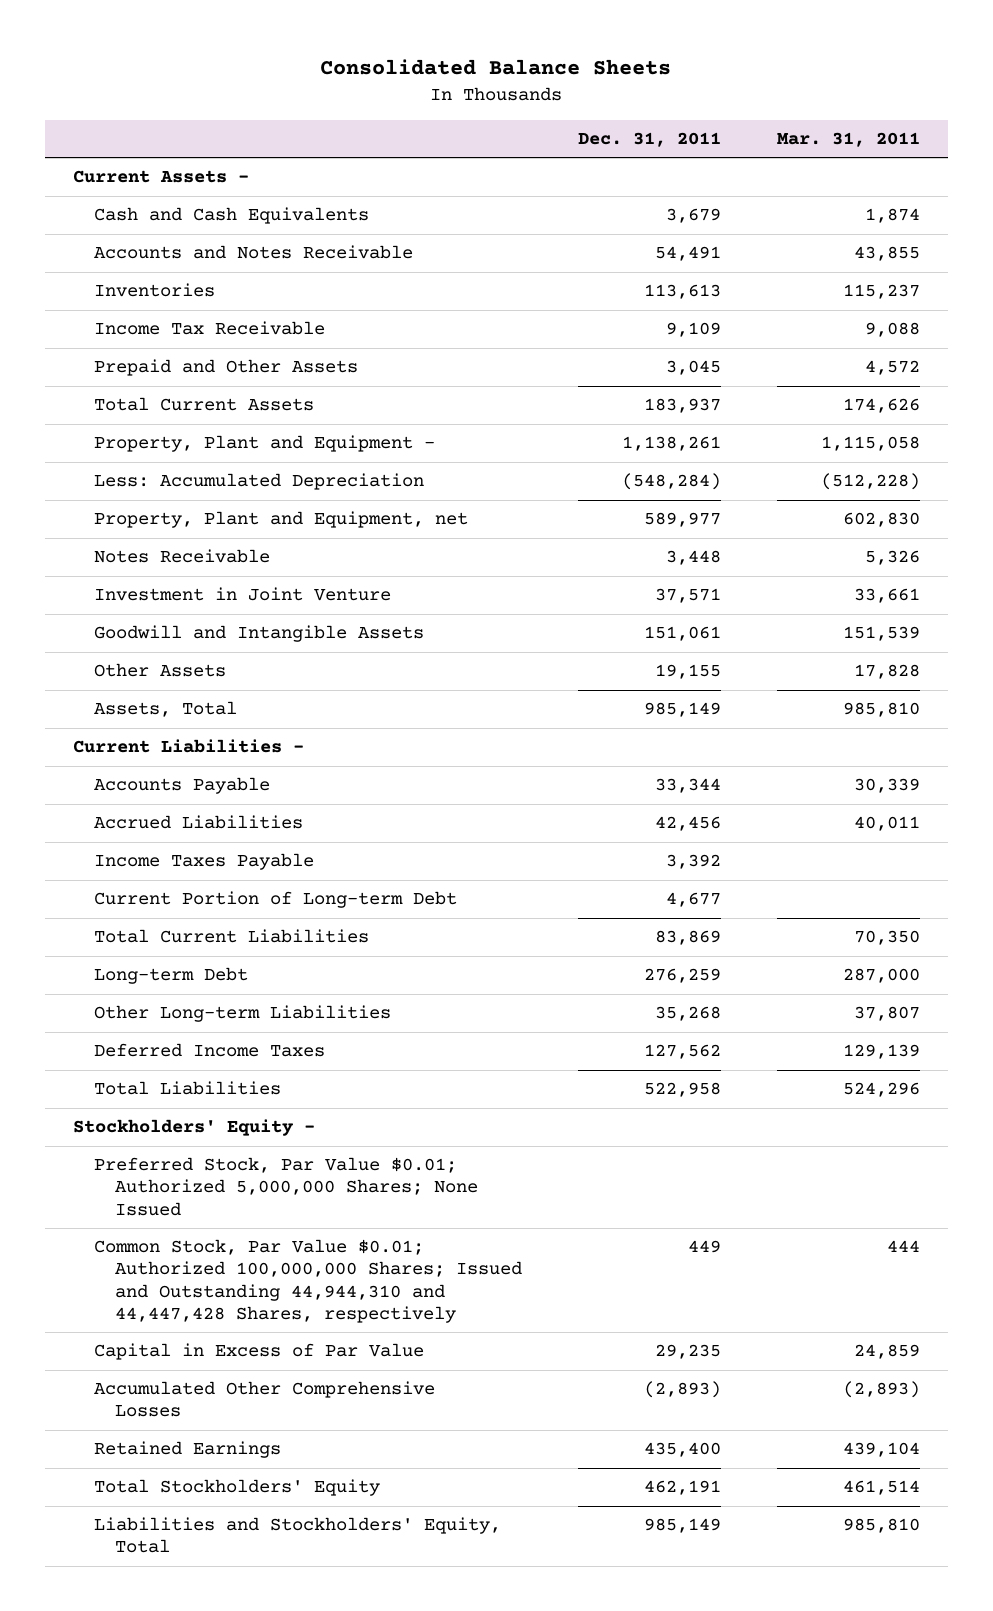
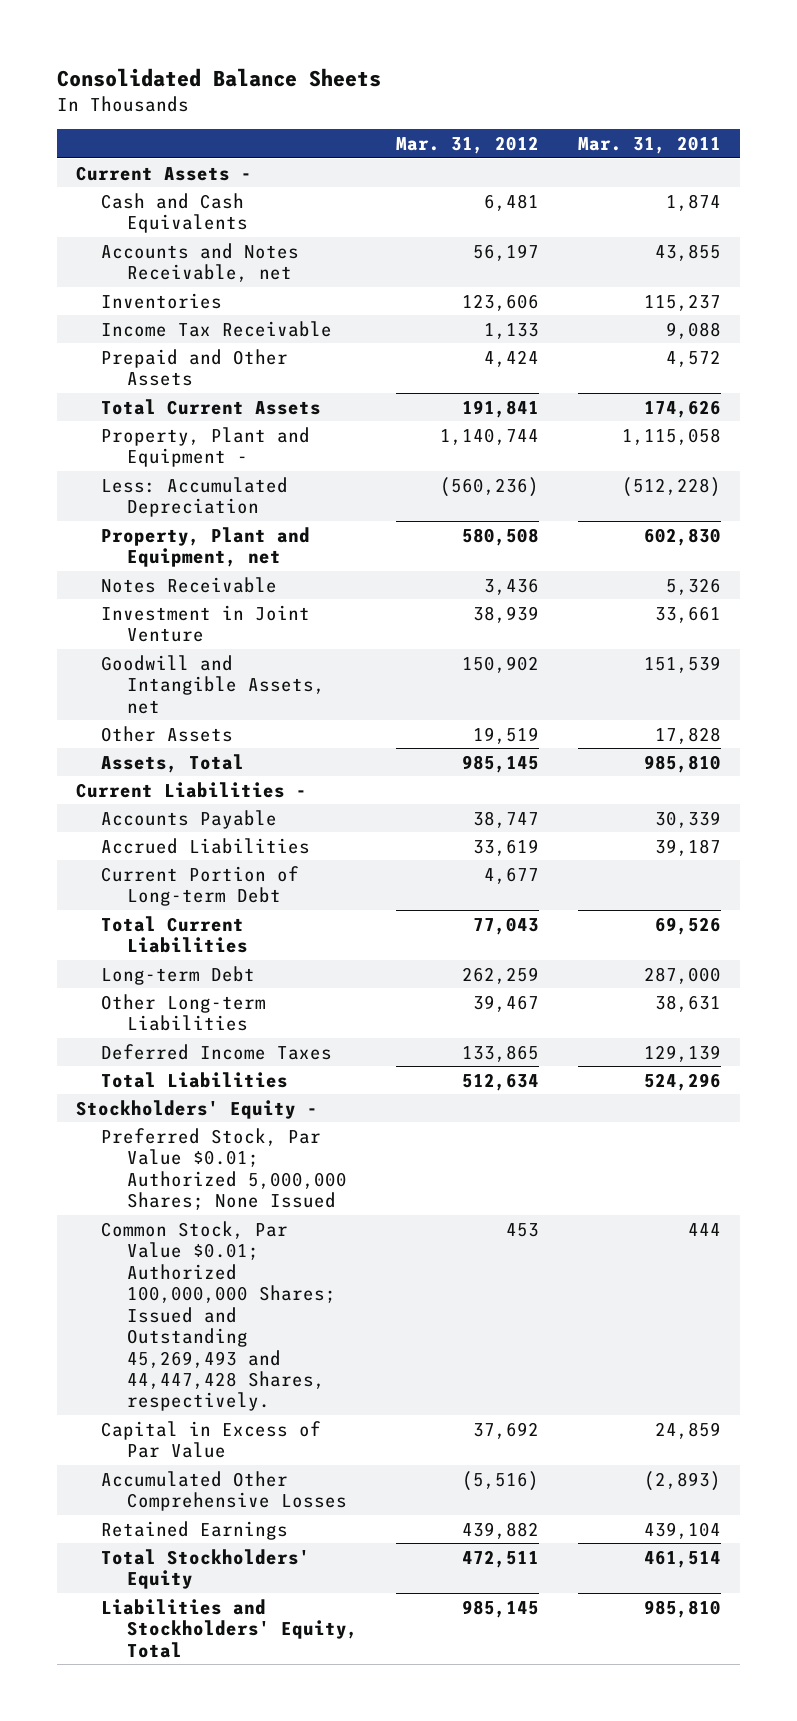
- | Dec. 31, 2011 | Mar. 31, 2011
+ | Mar. 31, 2012 | Mar. 31, 2011
- Accounts and Notes Receivable | 54,491 | 43,855
+ Accounts and Notes Receivable, net | 56,197 | 43,855
- Goodwill and Intangible Assets | 151,061 | 151,539
+ Goodwill and Intangible Assets, net | 150,902 | 151,539
- Accrued Liabilities | 42,456 | 40,011
- Income Taxes Payable | 3,392 |
+ Accrued Liabilities | 33,619 | 39,187
- Total Current Liabilities | 83,869 | 70,350
+ Total Current Liabilities | 77,043 | 69,526
- Other Long-term Liabilities | 35,268 | 37,807
+ Other Long-term Liabilities | 39,467 | 38,631
- Common Stock, Par Value $0.01; Authorized 100,000,000 Shares; Issued and Outstanding 44,944,310 and 44,447,428 Shares, respectively | 449 | 444
+ Common Stock, Par Value $0.01; Authorized 100,000,000 Shares; Issued and Outstanding 45,269,493 and 44,447,428 Shares, respectively. | 453 | 444

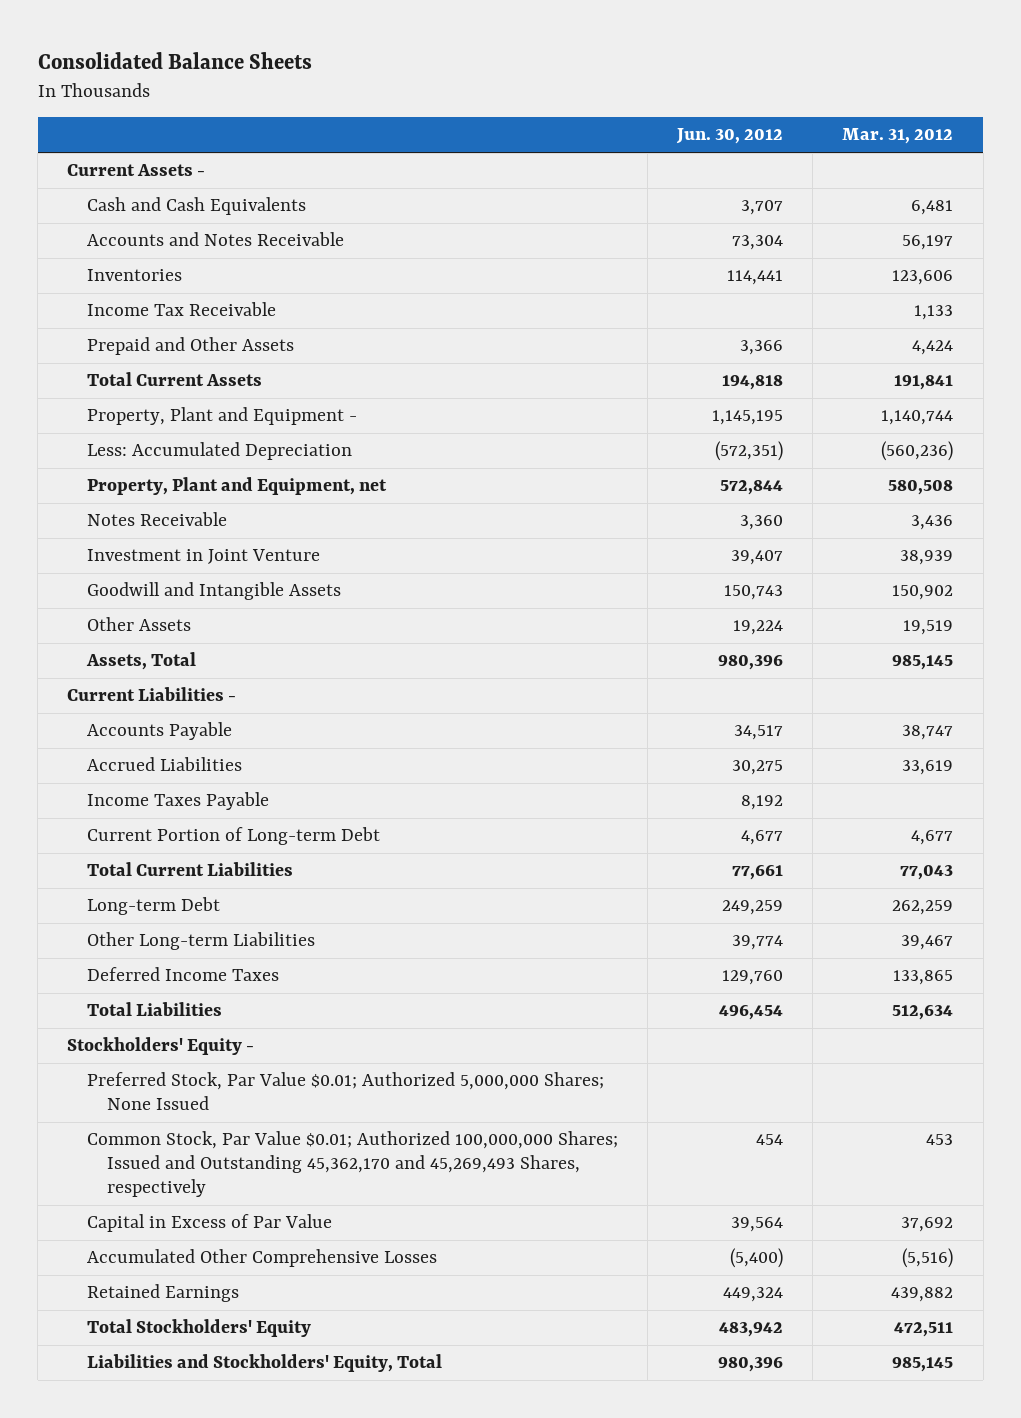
- | Mar. 31, 2012 | Mar. 31, 2011
+ | Jun. 30, 2012 | Mar. 31, 2012
- Accounts and Notes Receivable, net | 56,197 | 43,855
+ Accounts and Notes Receivable | 73,304 | 56,197
- Goodwill and Intangible Assets, net | 150,902 | 151,539
+ Goodwill and Intangible Assets | 150,743 | 150,902
+ Income Taxes Payable | 8,192 |
- Common Stock, Par Value $0.01; Authorized 100,000,000 Shares; Issued and Outstanding 45,269,493 and 44,447,428 Shares, respectively. | 453 | 444
+ Common Stock, Par Value $0.01; Authorized 100,000,000 Shares; Issued and Outstanding 45,362,170 and 45,269,493 Shares, respectively | 454 | 453

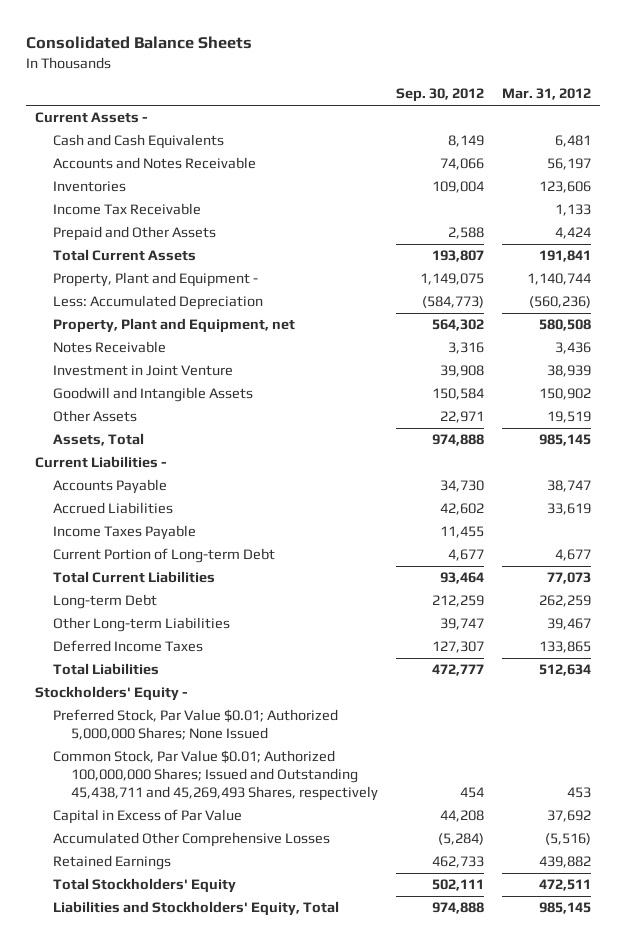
- | Jun. 30, 2012 | Mar. 31, 2012
+ | Sep. 30, 2012 | Mar. 31, 2012
- Total Current Liabilities | 77,661 | 77,043
+ Total Current Liabilities | 93,464 | 77,073
- Common Stock, Par Value $0.01; Authorized 100,000,000 Shares; Issued and Outstanding 45,362,170 and 45,269,493 Shares, respectively | 454 | 453
+ Common Stock, Par Value $0.01; Authorized 100,000,000 Shares; Issued and Outstanding 45,438,711 and 45,269,493 Shares, respectively | 454 | 453

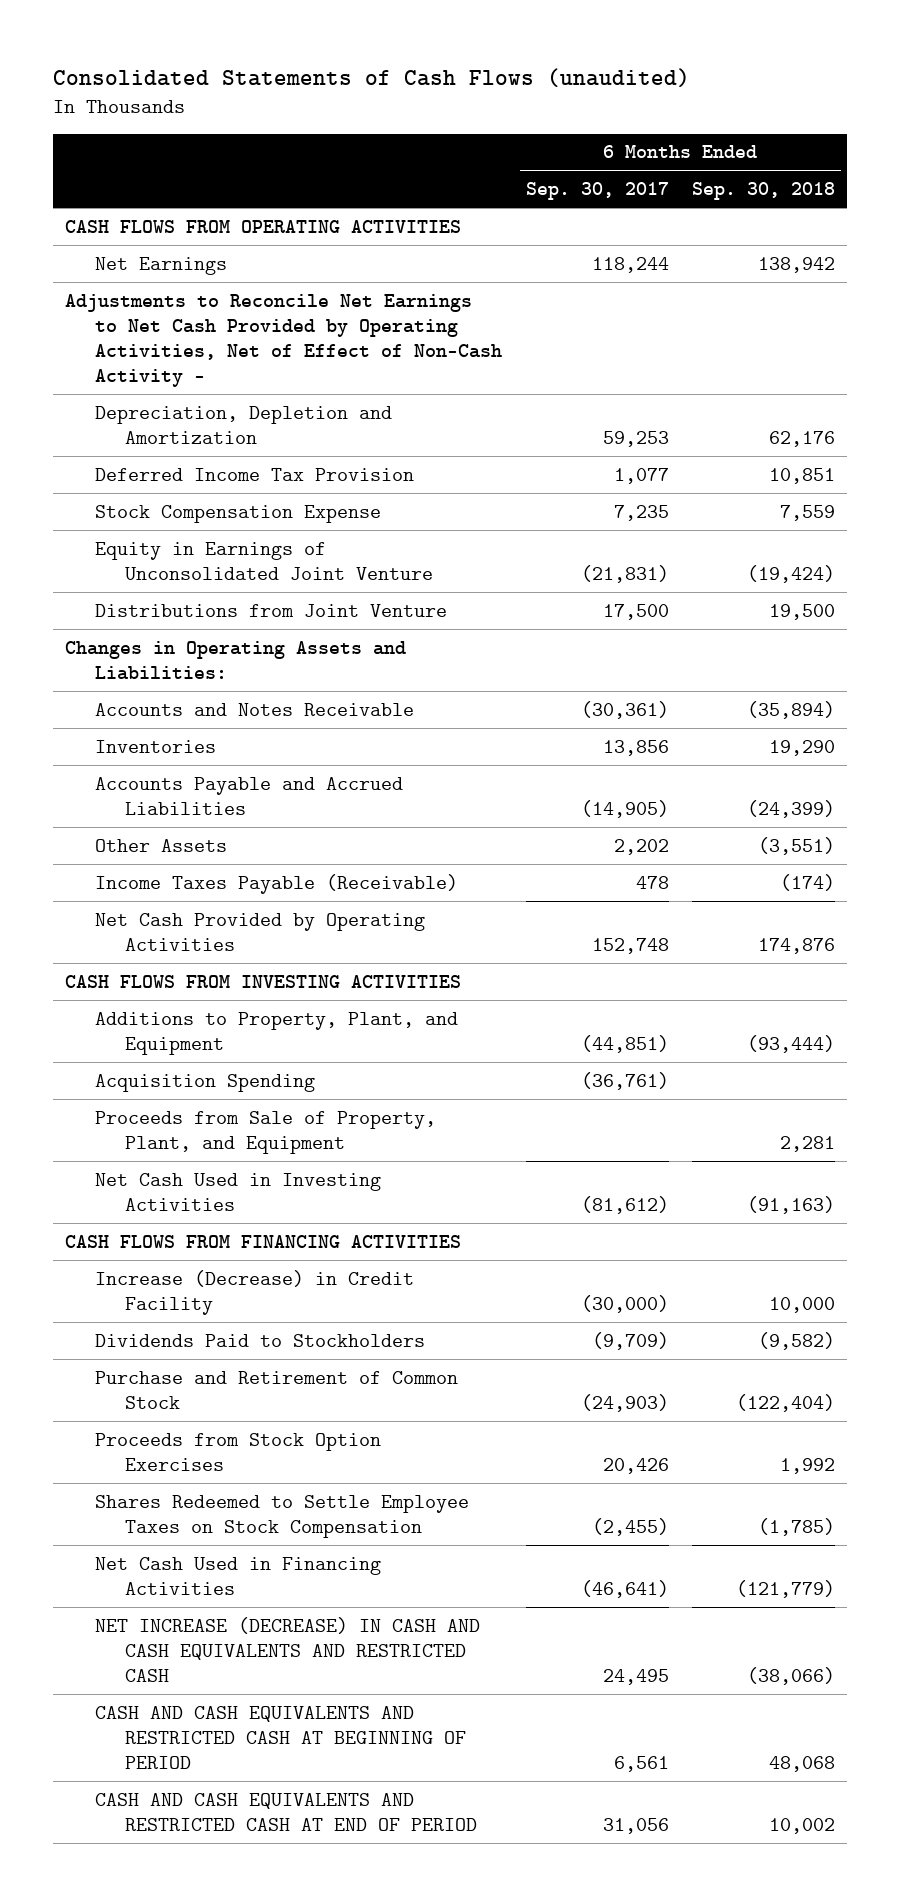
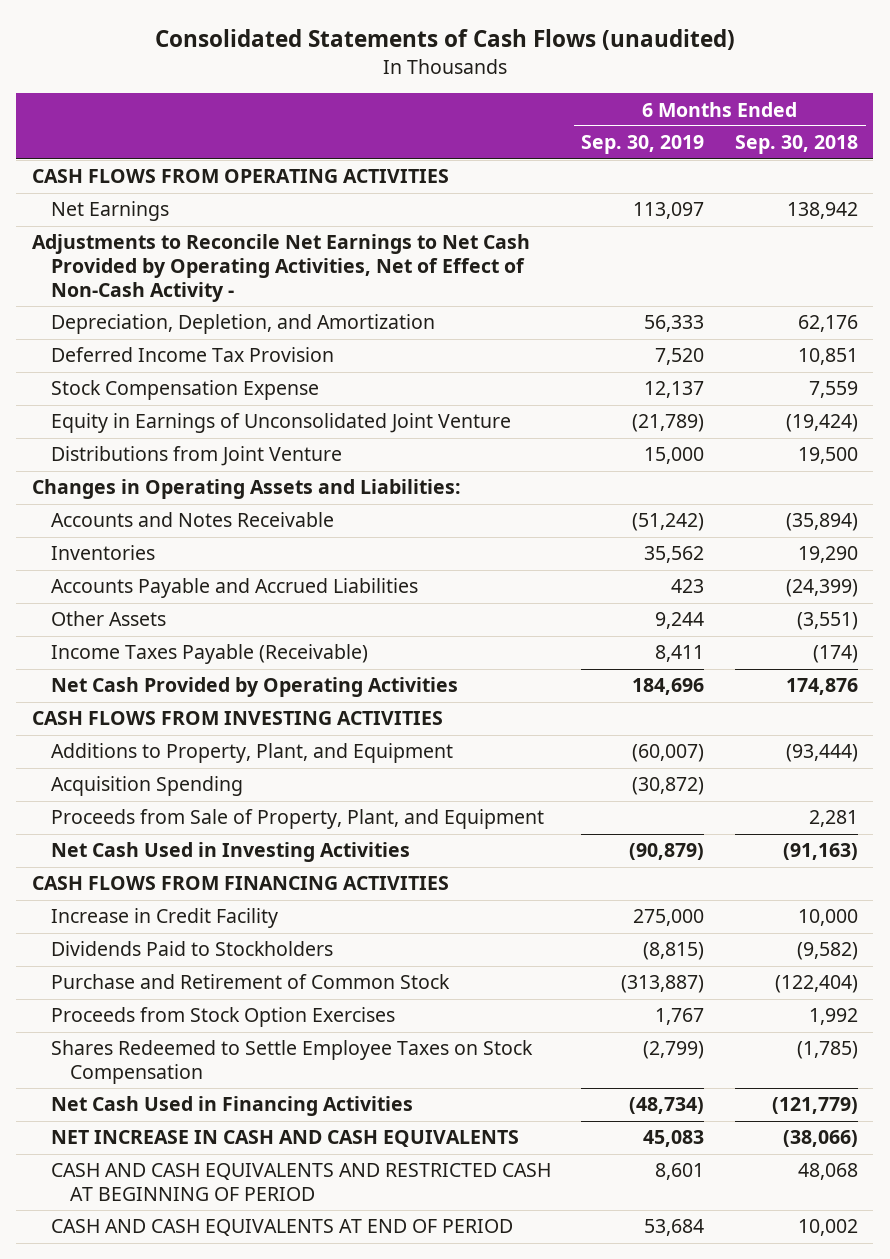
- | 6 Months Ended Sep. 30, 2017 | 6 Months Ended Sep. 30, 2018
+ | 6 Months Ended Sep. 30, 2019 | 6 Months Ended Sep. 30, 2018
- Depreciation, Depletion and Amortization | 59,253 | 62,176
+ Depreciation, Depletion, and Amortization | 56,333 | 62,176
- Increase (Decrease) in Credit Facility | (30,000) | 10,000
+ Increase in Credit Facility | 275,000 | 10,000
- NET INCREASE (DECREASE) IN CASH AND CASH EQUIVALENTS AND RESTRICTED CASH | 24,495 | (38,066)
+ NET INCREASE IN CASH AND CASH EQUIVALENTS | 45,083 | (38,066)
- CASH AND CASH EQUIVALENTS AND RESTRICTED CASH AT END OF PERIOD | 31,056 | 10,002
+ CASH AND CASH EQUIVALENTS AT END OF PERIOD | 53,684 | 10,002

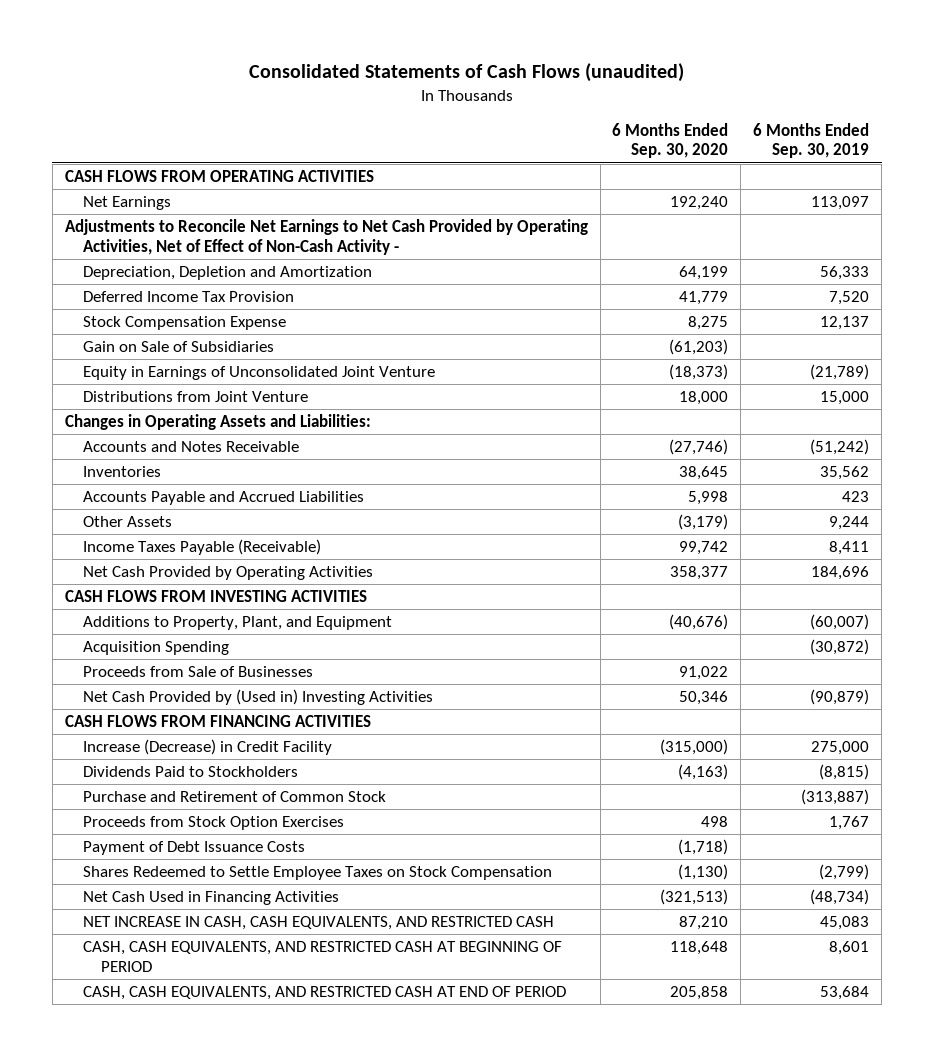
- | 6 Months Ended Sep. 30, 2019 | 6 Months Ended Sep. 30, 2018
+ | 6 Months Ended Sep. 30, 2020 | 6 Months Ended Sep. 30, 2019
- Depreciation, Depletion, and Amortization | 56,333 | 62,176
+ Depreciation, Depletion and Amortization | 64,199 | 56,333
+ Gain on Sale of Subsidiaries | (61,203) |
- Proceeds from Sale of Property, Plant, and Equipment | | 2,281
- Net Cash Used in Investing Activities | (90,879) | (91,163)
+ Proceeds from Sale of Businesses | 91,022 |
+ Net Cash Provided by (Used in) Investing Activities | 50,346 | (90,879)
- Increase in Credit Facility | 275,000 | 10,000
+ Increase (Decrease) in Credit Facility | (315,000) | 275,000
+ Payment of Debt Issuance Costs | (1,718) |
- NET INCREASE IN CASH AND CASH EQUIVALENTS | 45,083 | (38,066)
- CASH AND CASH EQUIVALENTS AND RESTRICTED CASH AT BEGINNING OF PERIOD | 8,601 | 48,068
- CASH AND CASH EQUIVALENTS AT END OF PERIOD | 53,684 | 10,002
+ NET INCREASE IN CASH, CASH EQUIVALENTS, AND RESTRICTED CASH | 87,210 | 45,083
+ CASH, CASH EQUIVALENTS, AND RESTRICTED CASH AT BEGINNING OF PERIOD | 118,648 | 8,601
+ CASH, CASH EQUIVALENTS, AND RESTRICTED CASH AT END OF PERIOD | 205,858 | 53,684

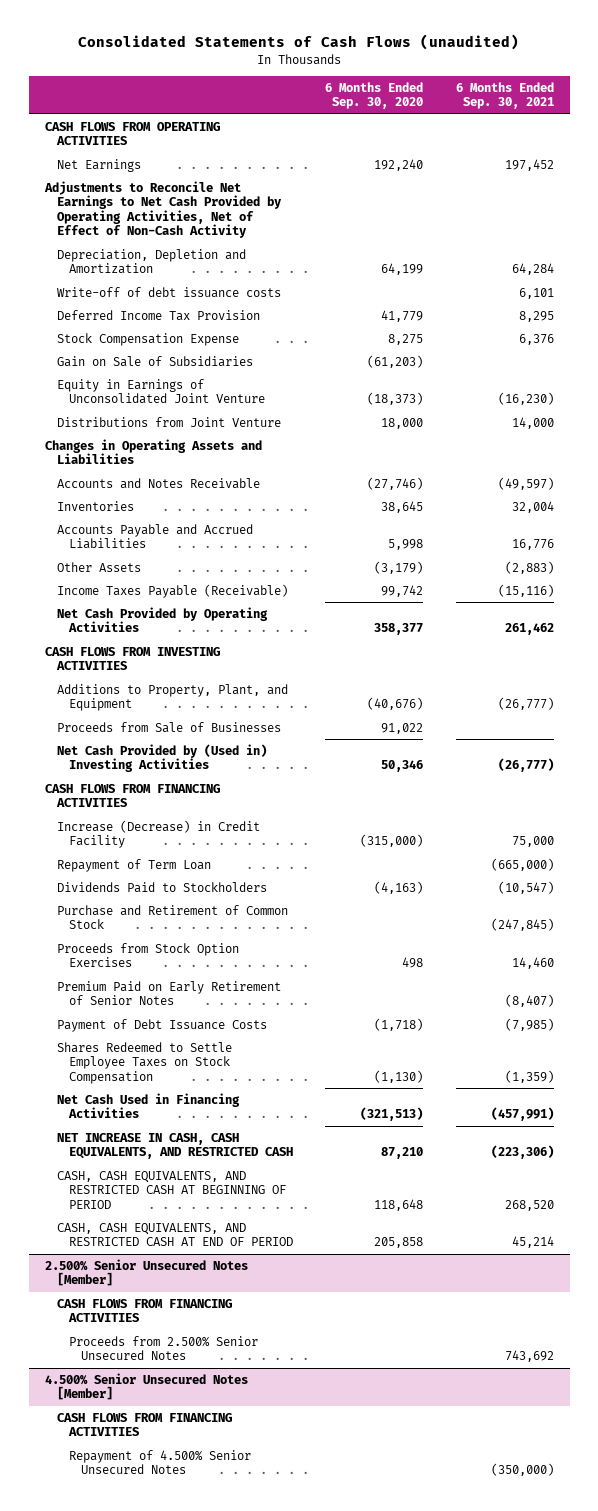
- | 6 Months Ended Sep. 30, 2020 | 6 Months Ended Sep. 30, 2019
+ | 6 Months Ended Sep. 30, 2020 | 6 Months Ended Sep. 30, 2021
- Adjustments to Reconcile Net Earnings to Net Cash Provided by Operating Activities, Net of Effect of Non-Cash Activity -
+ Adjustments to Reconcile Net Earnings to Net Cash Provided by Operating Activities, Net of Effect of Non-Cash Activity
+ Write-off of debt issuance costs | | 6,101
- Changes in Operating Assets and Liabilities:
+ Changes in Operating Assets and Liabilities
- Acquisition Spending | | (30,872)
+ Repayment of Term Loan | | (665,000)
+ Premium Paid on Early Retirement of Senior Notes | | (8,407)
+ 2.500% Senior Unsecured Notes [Member]
+ CASH FLOWS FROM FINANCING ACTIVITIES
+ Proceeds from 2.500% Senior Unsecured Notes | | 743,692
+ 4.500% Senior Unsecured Notes [Member]
+ CASH FLOWS FROM FINANCING ACTIVITIES
+ Repayment of 4.500% Senior Unsecured Notes | | (350,000)

